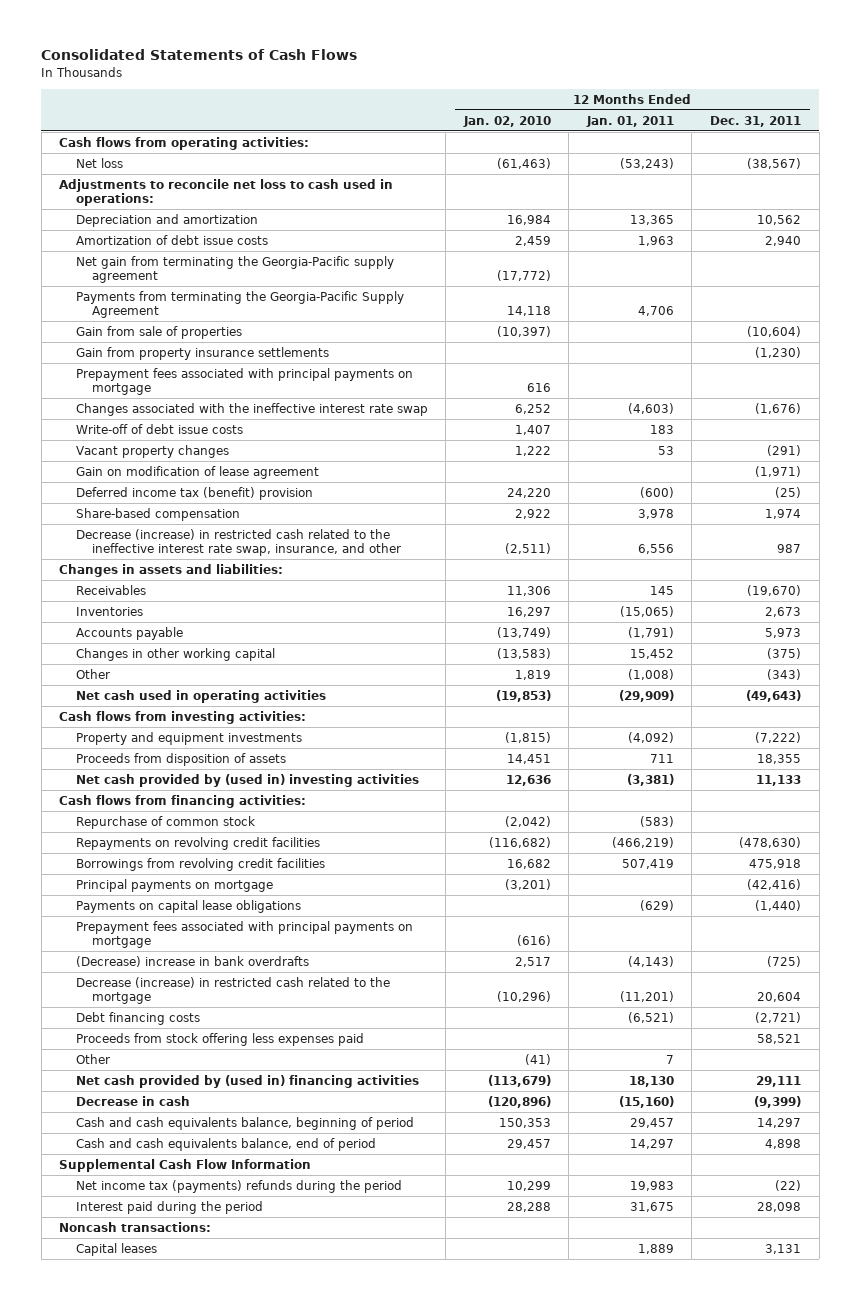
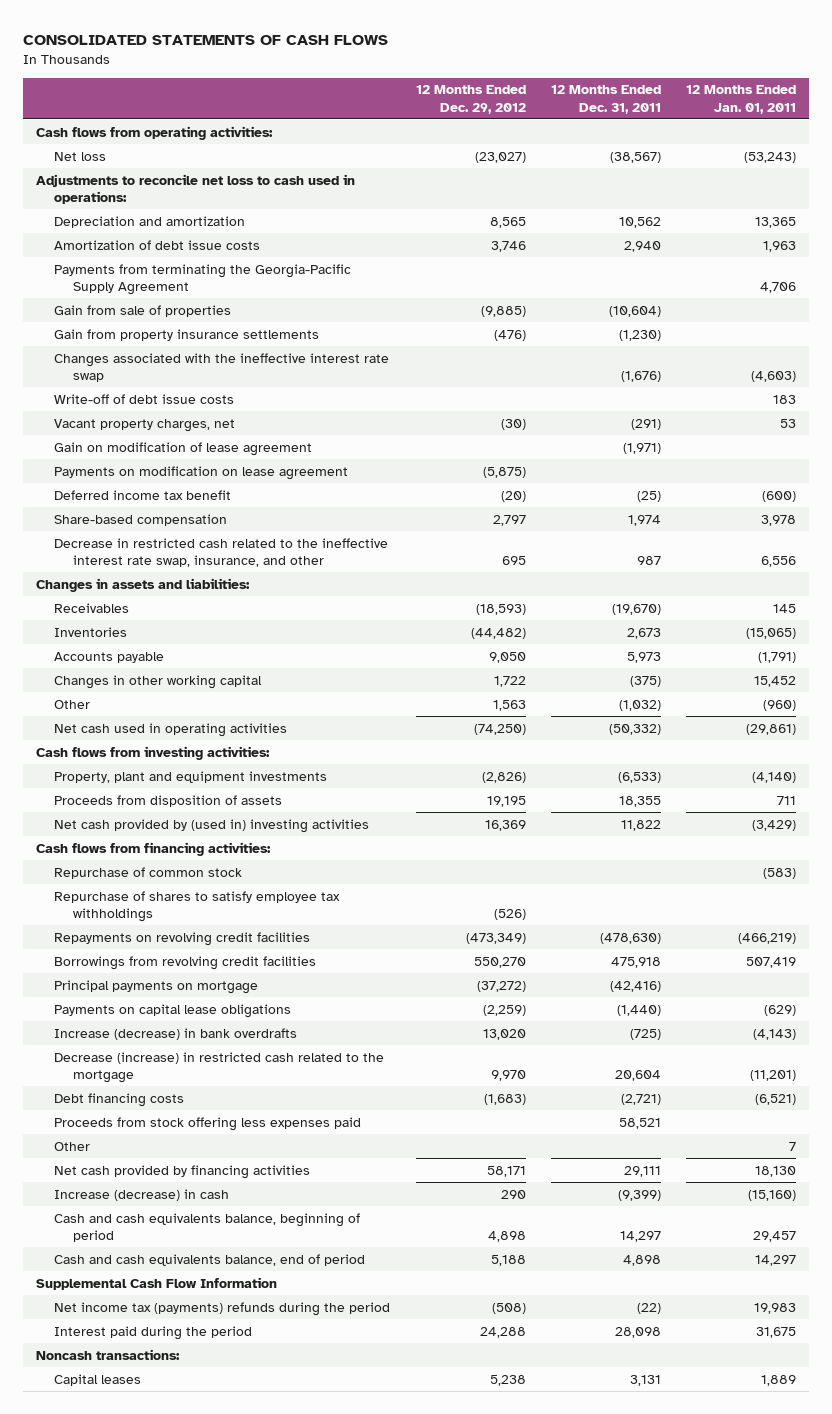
- Consolidated Statements of Cash Flows
+ CONSOLIDATED STATEMENTS OF CASH FLOWS
- | 12 Months Ended Jan. 02, 2010 | 12 Months Ended Jan. 01, 2011 | 12 Months Ended Dec. 31, 2011
+ | 12 Months Ended Dec. 29, 2012 | 12 Months Ended Dec. 31, 2011 | 12 Months Ended Jan. 01, 2011
- Net gain from terminating the Georgia-Pacific supply agreement | (17,772) | |
- Prepayment fees associated with principal payments on mortgage | 616 | |
- Vacant property changes | 1,222 | 53 | (291)
+ Vacant property charges, net | (30) | (291) | 53
- Deferred income tax (benefit) provision | 24,220 | (600) | (25)
+ Payments on modification on lease agreement | (5,875) | |
+ Deferred income tax benefit | (20) | (25) | (600)
- Decrease (increase) in restricted cash related to the ineffective interest rate swap, insurance, and other | (2,511) | 6,556 | 987
+ Decrease in restricted cash related to the ineffective interest rate swap, insurance, and other | 695 | 987 | 6,556
- Other | 1,819 | (1,008) | (343)
- Net cash used in operating activities | (19,853) | (29,909) | (49,643)
+ Other | 1,563 | (1,032) | (960)
+ Net cash used in operating activities | (74,250) | (50,332) | (29,861)
- Property and equipment investments | (1,815) | (4,092) | (7,222)
+ Property, plant and equipment investments | (2,826) | (6,533) | (4,140)
- Net cash provided by (used in) investing activities | 12,636 | (3,381) | 11,133
+ Net cash provided by (used in) investing activities | 16,369 | 11,822 | (3,429)
+ Repurchase of shares to satisfy employee tax withholdings | (526) | |
- Prepayment fees associated with principal payments on mortgage | (616) | |
- (Decrease) increase in bank overdrafts | 2,517 | (4,143) | (725)
+ Increase (decrease) in bank overdrafts | 13,020 | (725) | (4,143)
- Net cash provided by (used in) financing activities | (113,679) | 18,130 | 29,111
- Decrease in cash | (120,896) | (15,160) | (9,399)
+ Net cash provided by financing activities | 58,171 | 29,111 | 18,130
+ Increase (decrease) in cash | 290 | (9,399) | (15,160)

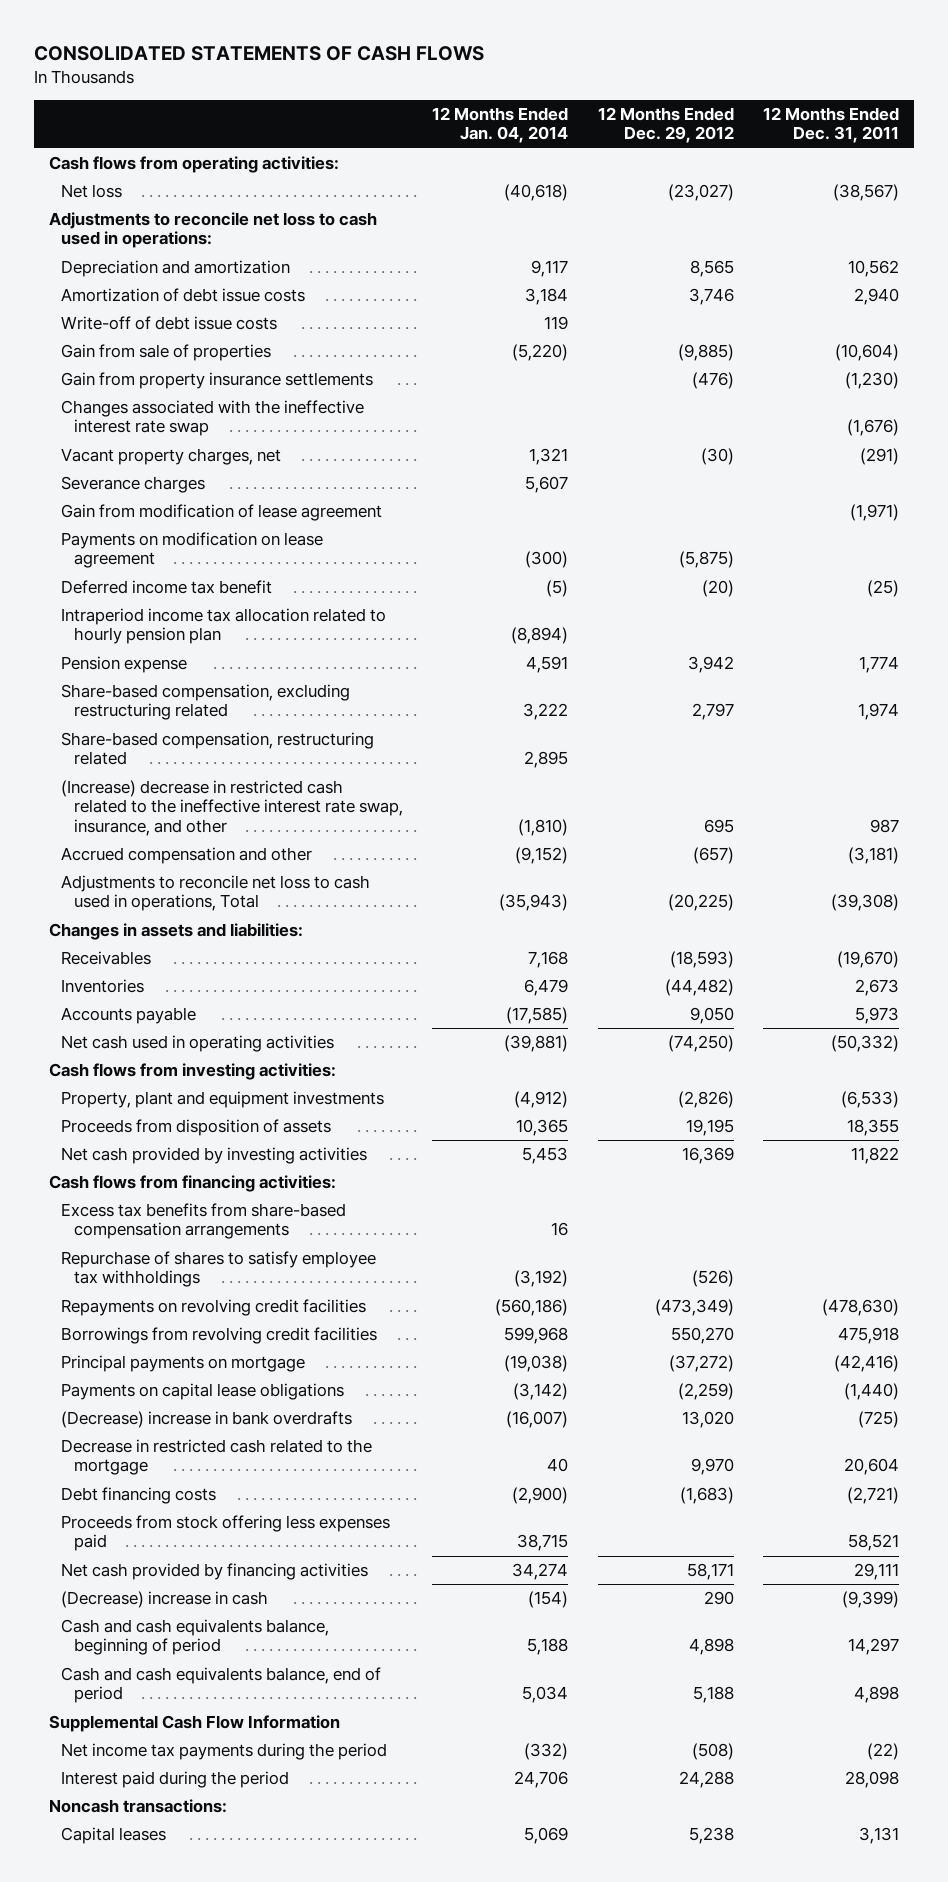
- | 12 Months Ended Dec. 29, 2012 | 12 Months Ended Dec. 31, 2011 | 12 Months Ended Jan. 01, 2011
+ | 12 Months Ended Jan. 04, 2014 | 12 Months Ended Dec. 29, 2012 | 12 Months Ended Dec. 31, 2011
- Payments from terminating the Georgia-Pacific Supply Agreement | | | 4,706
moved up: Write-off of debt issue costs | 119 | |
- Gain on modification of lease agreement | | (1,971) |
+ Severance charges | 5,607 | |
+ Gain from modification of lease agreement | | | (1,971)
- Share-based compensation | 2,797 | 1,974 | 3,978
- Decrease in restricted cash related to the ineffective interest rate swap, insurance, and other | 695 | 987 | 6,556
+ Intraperiod income tax allocation related to hourly pension plan | (8,894) | |
+ Pension expense | 4,591 | 3,942 | 1,774
+ Share-based compensation, excluding restructuring related | 3,222 | 2,797 | 1,974
+ Share-based compensation, restructuring related | 2,895 | |
+ (Increase) decrease in restricted cash related to the ineffective interest rate swap, insurance, and other | (1,810) | 695 | 987
+ Accrued compensation and other | (9,152) | (657) | (3,181)
+ Adjustments to reconcile net loss to cash used in operations, Total | (35,943) | (20,225) | (39,308)
- Changes in other working capital | 1,722 | (375) | 15,452
- Other | 1,563 | (1,032) | (960)
- Net cash provided by (used in) investing activities | 16,369 | 11,822 | (3,429)
+ Net cash provided by investing activities | 5,453 | 16,369 | 11,822
- Repurchase of common stock | | | (583)
+ Excess tax benefits from share-based compensation arrangements | 16 | |
- Increase (decrease) in bank overdrafts | 13,020 | (725) | (4,143)
- Decrease (increase) in restricted cash related to the mortgage | 9,970 | 20,604 | (11,201)
+ (Decrease) increase in bank overdrafts | (16,007) | 13,020 | (725)
+ Decrease in restricted cash related to the mortgage | 40 | 9,970 | 20,604
- Other | | | 7
- Increase (decrease) in cash | 290 | (9,399) | (15,160)
+ (Decrease) increase in cash | (154) | 290 | (9,399)
- Net income tax (payments) refunds during the period | (508) | (22) | 19,983
+ Net income tax payments during the period | (332) | (508) | (22)

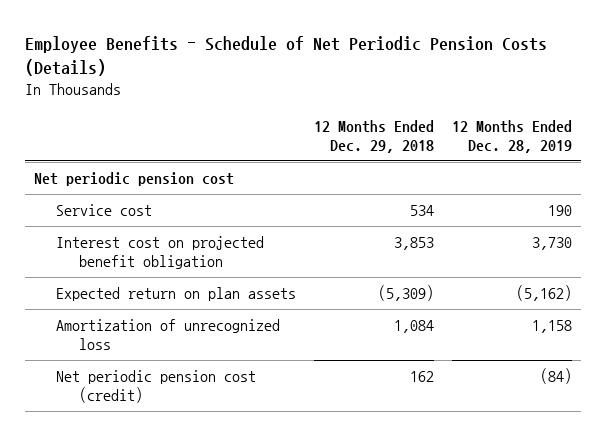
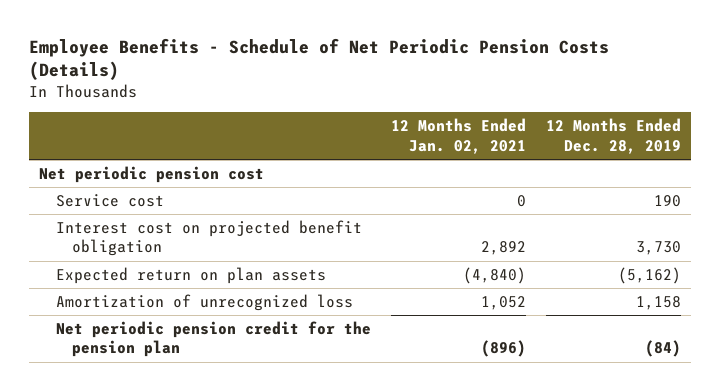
- | 12 Months Ended Dec. 29, 2018 | 12 Months Ended Dec. 28, 2019
+ | 12 Months Ended Jan. 02, 2021 | 12 Months Ended Dec. 28, 2019
- Net periodic pension cost (credit) | 162 | (84)
+ Net periodic pension credit for the pension plan | (896) | (84)

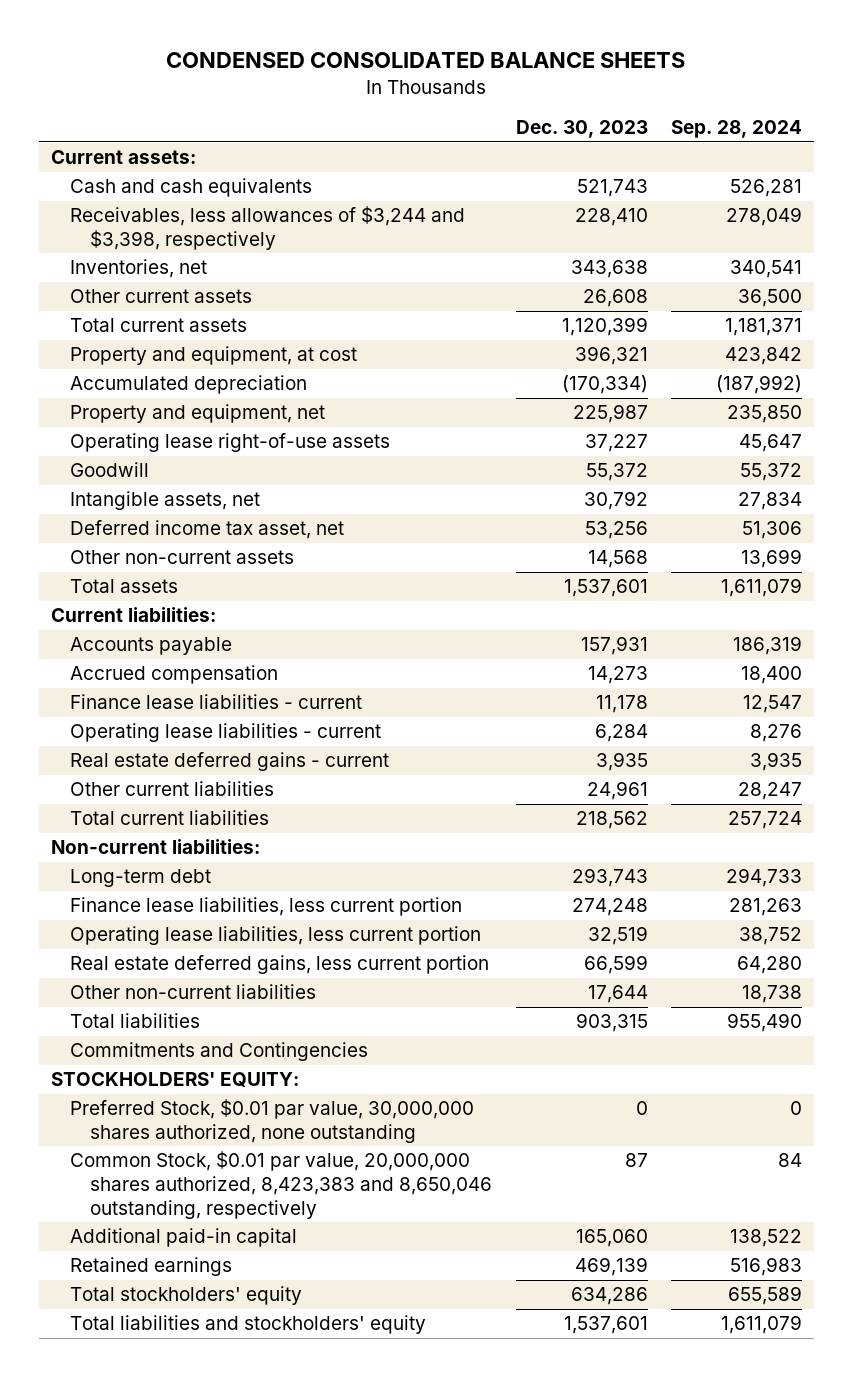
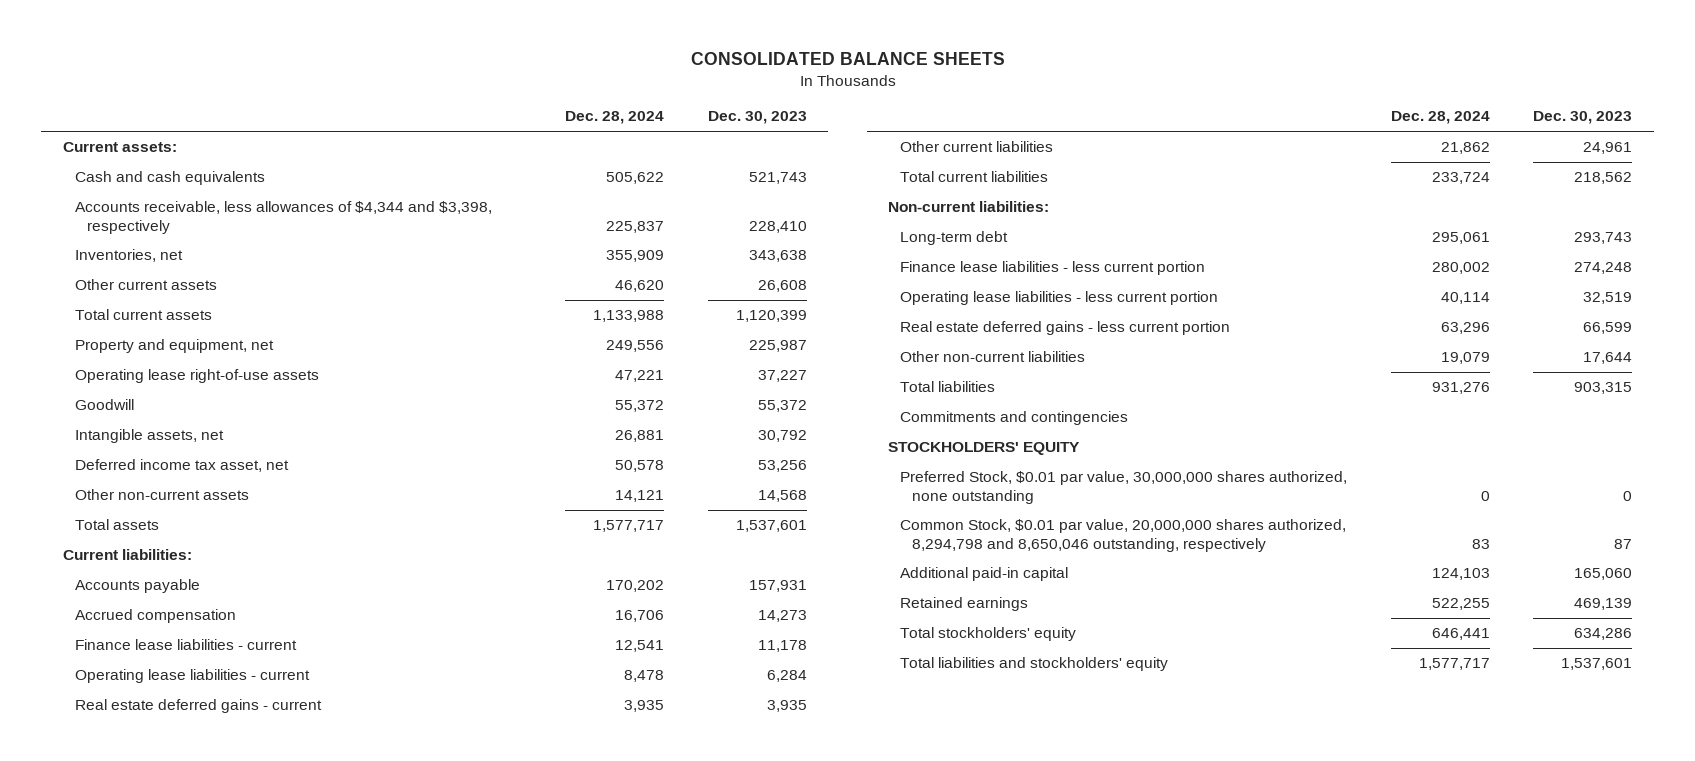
- CONDENSED CONSOLIDATED BALANCE SHEETS
+ CONSOLIDATED BALANCE SHEETS
- | Dec. 30, 2023 | Sep. 28, 2024
+ | Dec. 28, 2024 | Dec. 30, 2023
- Receivables, less allowances of $3,244 and $3,398, respectively | 228,410 | 278,049
+ Accounts receivable, less allowances of $4,344 and $3,398, respectively | 225,837 | 228,410
- Property and equipment, at cost | 396,321 | 423,842
- Accumulated depreciation | (170,334) | (187,992)
- Finance lease liabilities, less current portion | 274,248 | 281,263
- Operating lease liabilities, less current portion | 32,519 | 38,752
- Real estate deferred gains, less current portion | 66,599 | 64,280
+ Finance lease liabilities - less current portion | 280,002 | 274,248
+ Operating lease liabilities - less current portion | 40,114 | 32,519
+ Real estate deferred gains - less current portion | 63,296 | 66,599
- Commitments and Contingencies
- STOCKHOLDERS' EQUITY:
+ Commitments and contingencies
+ STOCKHOLDERS' EQUITY
- Common Stock, $0.01 par value, 20,000,000 shares authorized, 8,423,383 and 8,650,046 outstanding, respectively | 87 | 84
+ Common Stock, $0.01 par value, 20,000,000 shares authorized, 8,294,798 and 8,650,046 outstanding, respectively | 83 | 87

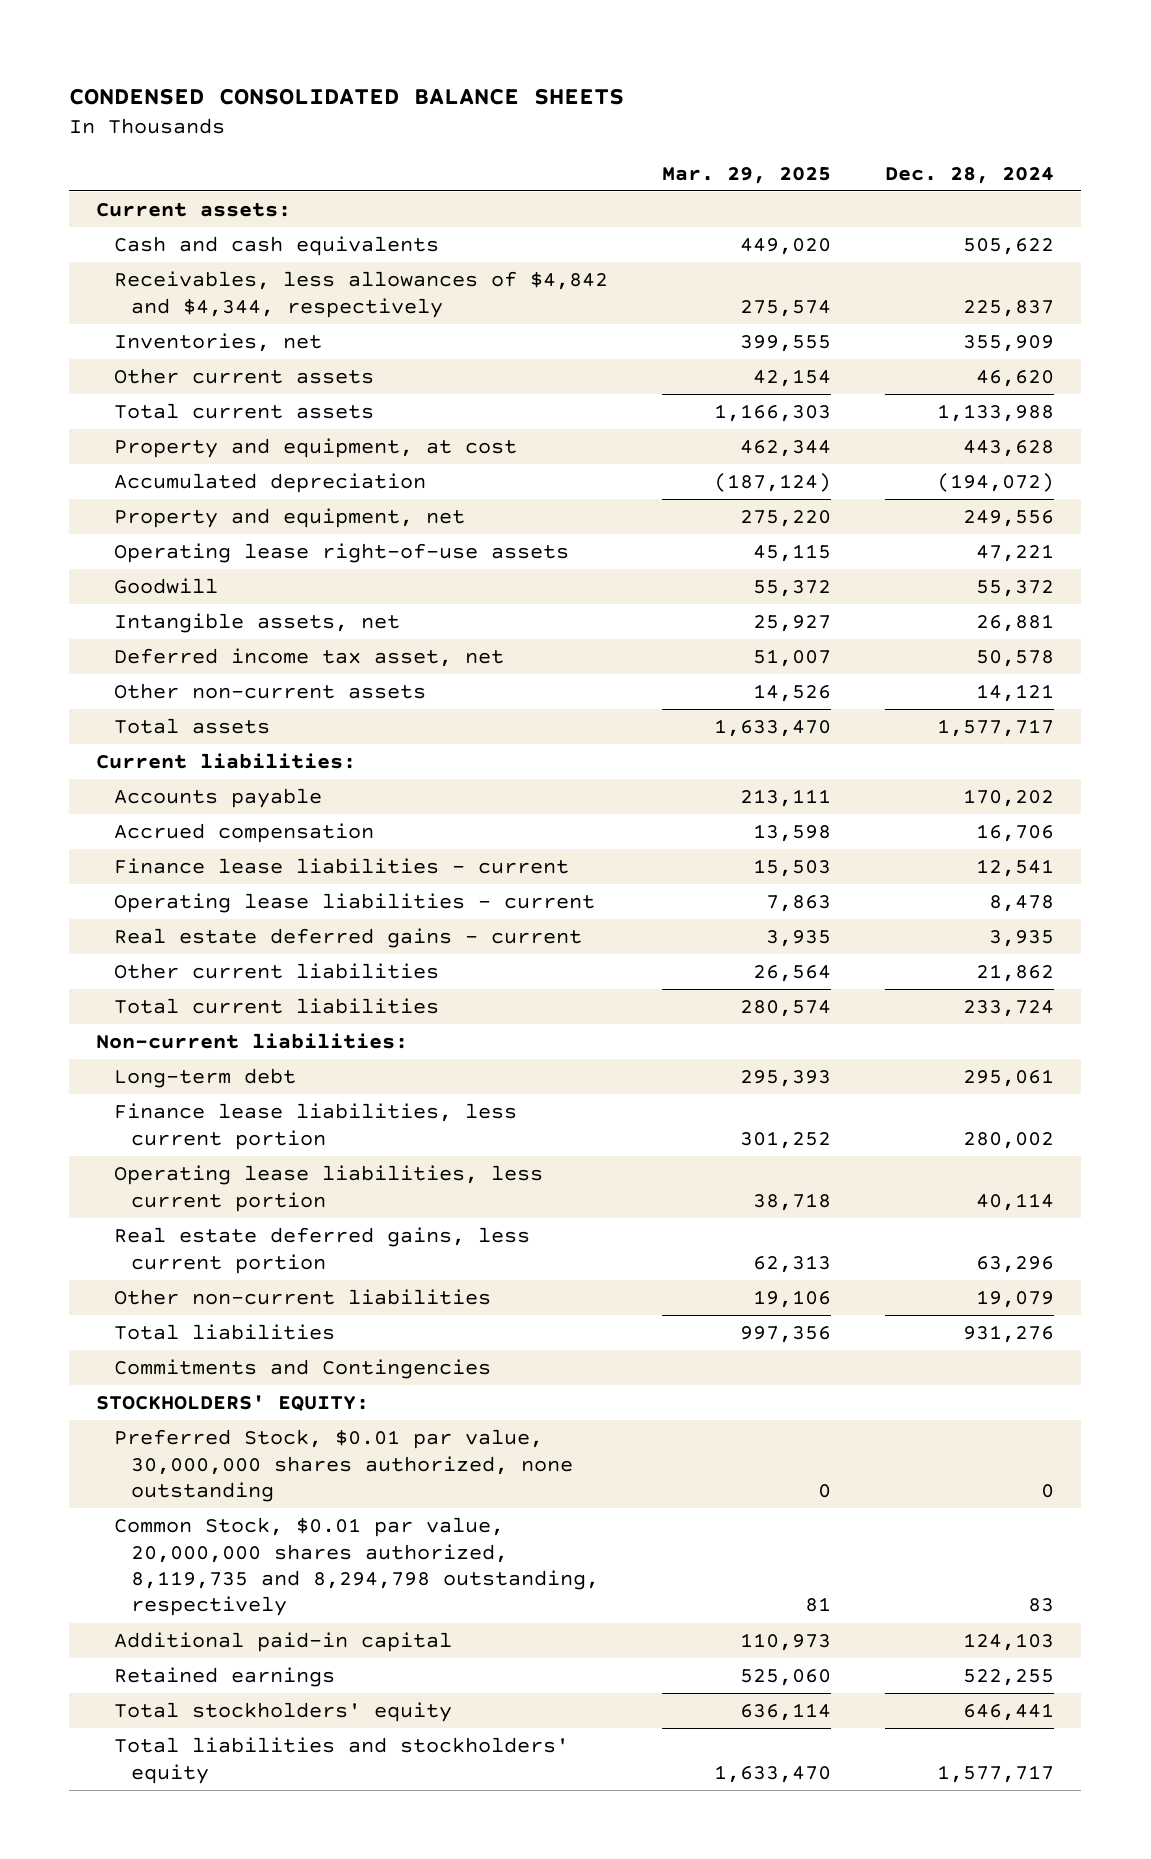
- CONSOLIDATED BALANCE SHEETS
+ CONDENSED CONSOLIDATED BALANCE SHEETS
- | Dec. 28, 2024 | Dec. 30, 2023
+ | Mar. 29, 2025 | Dec. 28, 2024
- Accounts receivable, less allowances of $4,344 and $3,398, respectively | 225,837 | 228,410
+ Receivables, less allowances of $4,842 and $4,344, respectively | 275,574 | 225,837
+ Property and equipment, at cost | 462,344 | 443,628
+ Accumulated depreciation | (187,124) | (194,072)
- Finance lease liabilities - less current portion | 280,002 | 274,248
- Operating lease liabilities - less current portion | 40,114 | 32,519
- Real estate deferred gains - less current portion | 63,296 | 66,599
+ Finance lease liabilities, less current portion | 301,252 | 280,002
+ Operating lease liabilities, less current portion | 38,718 | 40,114
+ Real estate deferred gains, less current portion | 62,313 | 63,296
- Commitments and contingencies
- STOCKHOLDERS' EQUITY
+ Commitments and Contingencies
+ STOCKHOLDERS' EQUITY:
- Common Stock, $0.01 par value, 20,000,000 shares authorized, 8,294,798 and 8,650,046 outstanding, respectively | 83 | 87
+ Common Stock, $0.01 par value, 20,000,000 shares authorized, 8,119,735 and 8,294,798 outstanding, respectively | 81 | 83

